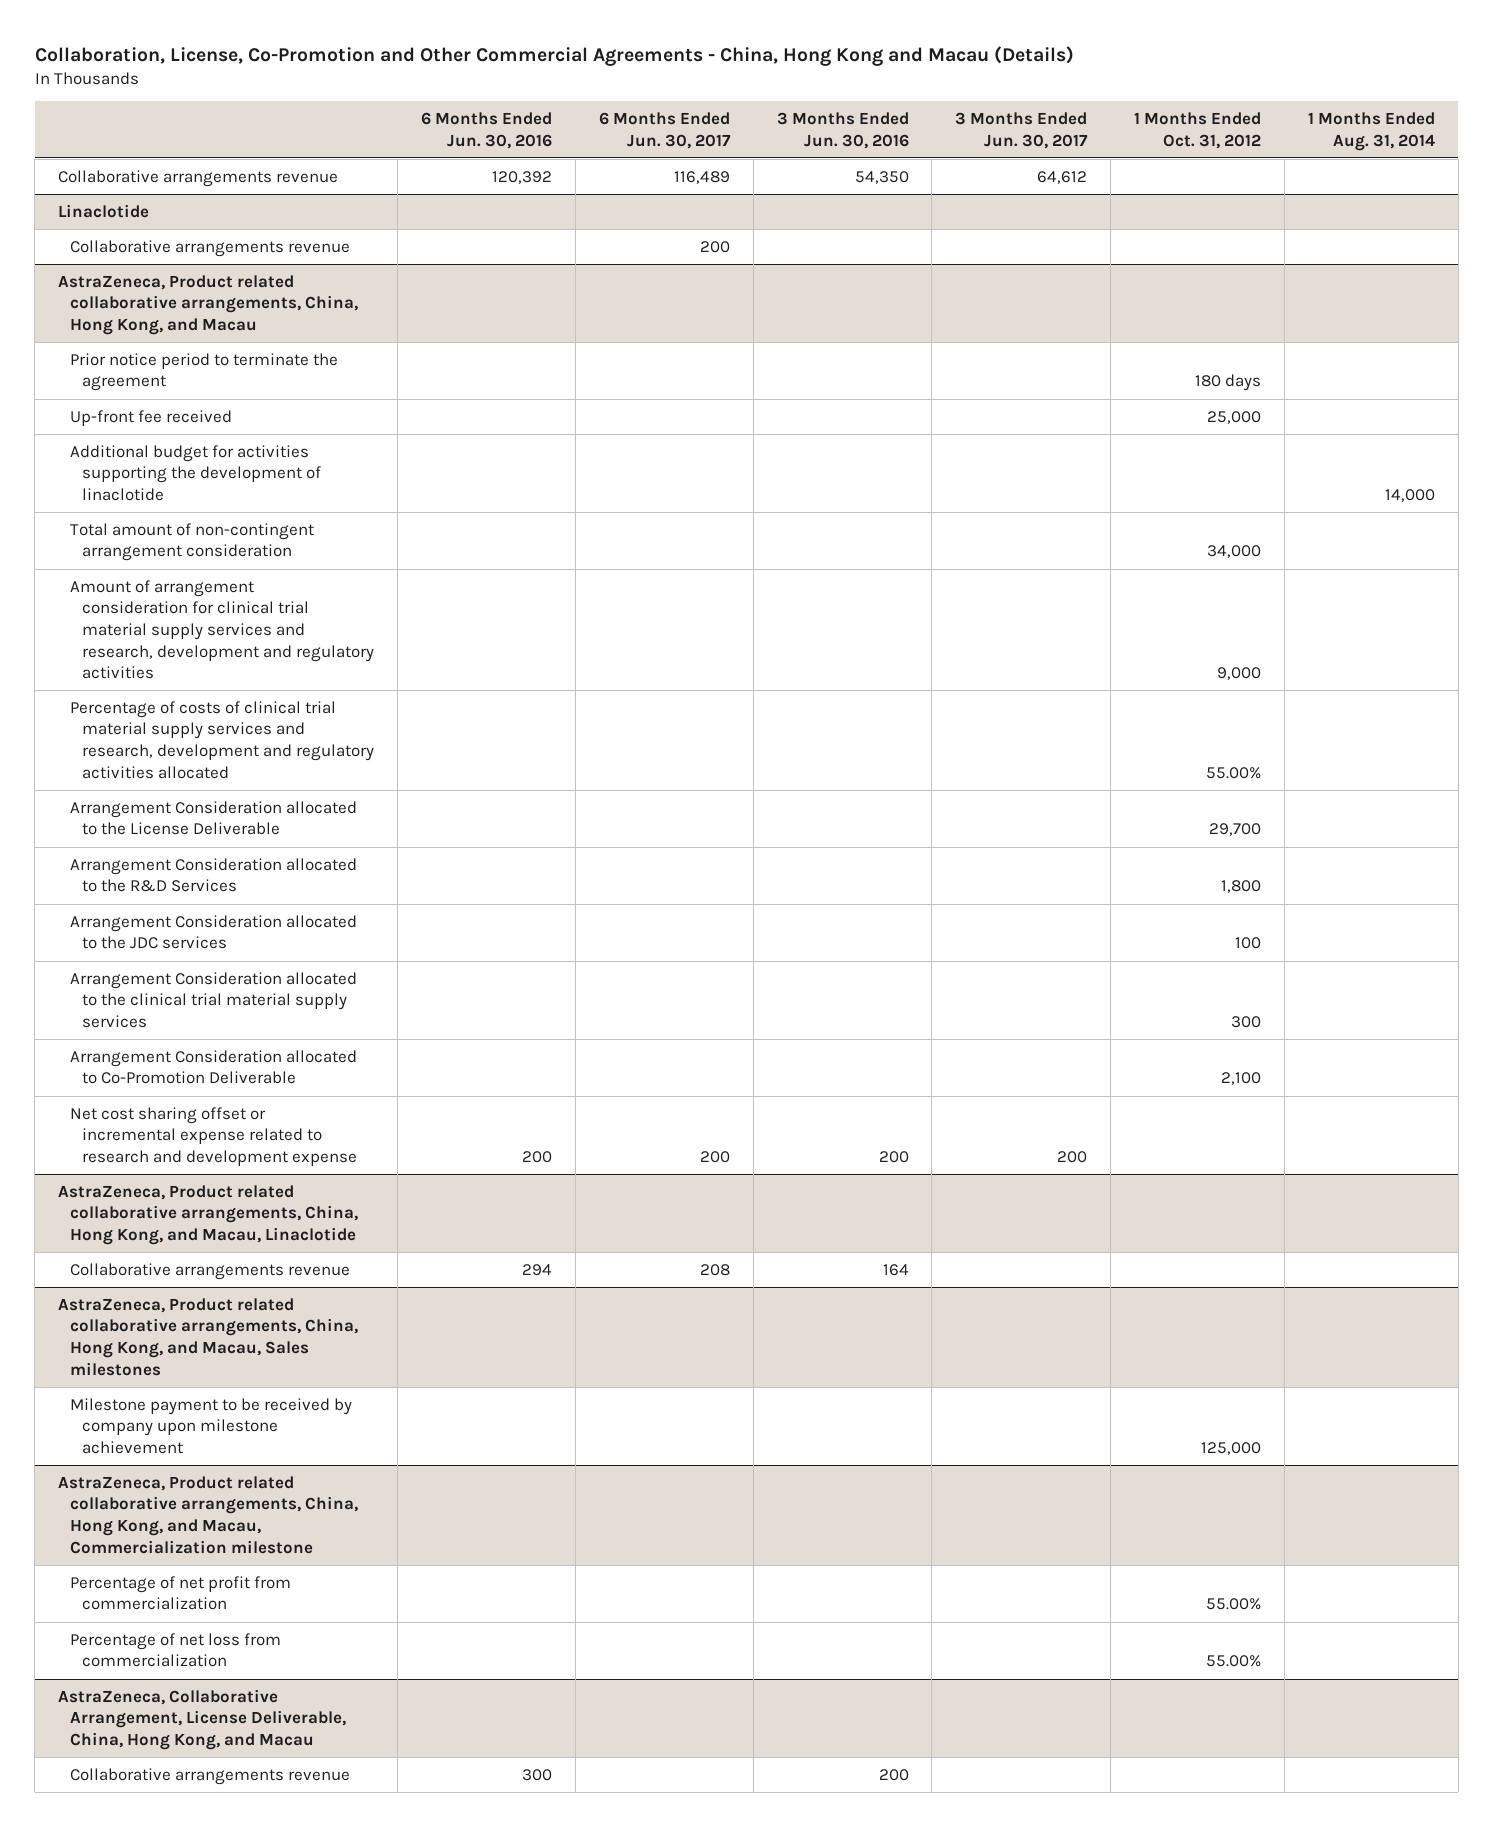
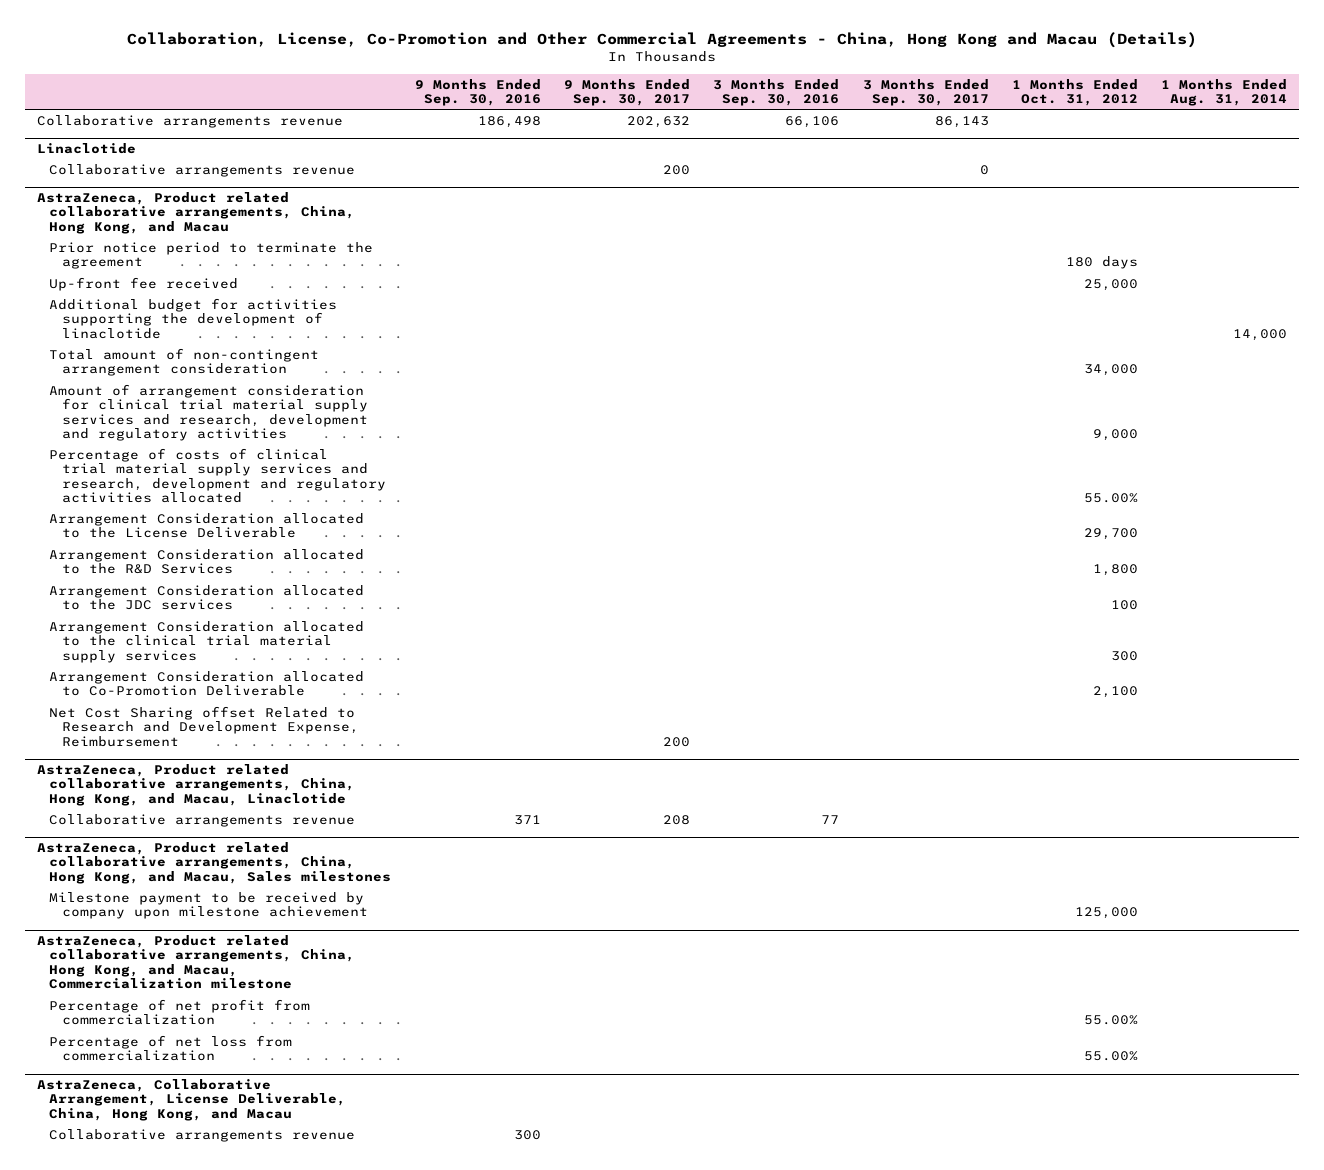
- | 6 Months Ended Jun. 30, 2016 | 6 Months Ended Jun. 30, 2017 | 3 Months Ended Jun. 30, 2016 | 3 Months Ended Jun. 30, 2017 | 1 Months Ended Oct. 31, 2012 | 1 Months Ended Aug. 31, 2014
+ | 9 Months Ended Sep. 30, 2016 | 9 Months Ended Sep. 30, 2017 | 3 Months Ended Sep. 30, 2016 | 3 Months Ended Sep. 30, 2017 | 1 Months Ended Oct. 31, 2012 | 1 Months Ended Aug. 31, 2014
@ AstraZeneca, Product related collaborative arrangements, China, Hong Kong, and Macau
- Net cost sharing offset or incremental expense related to research and development expense | 200 | 200 | 200 | 200 | |
+ Net Cost Sharing offset Related to Research and Development Expense, Reimbursement | | 200 | | | |

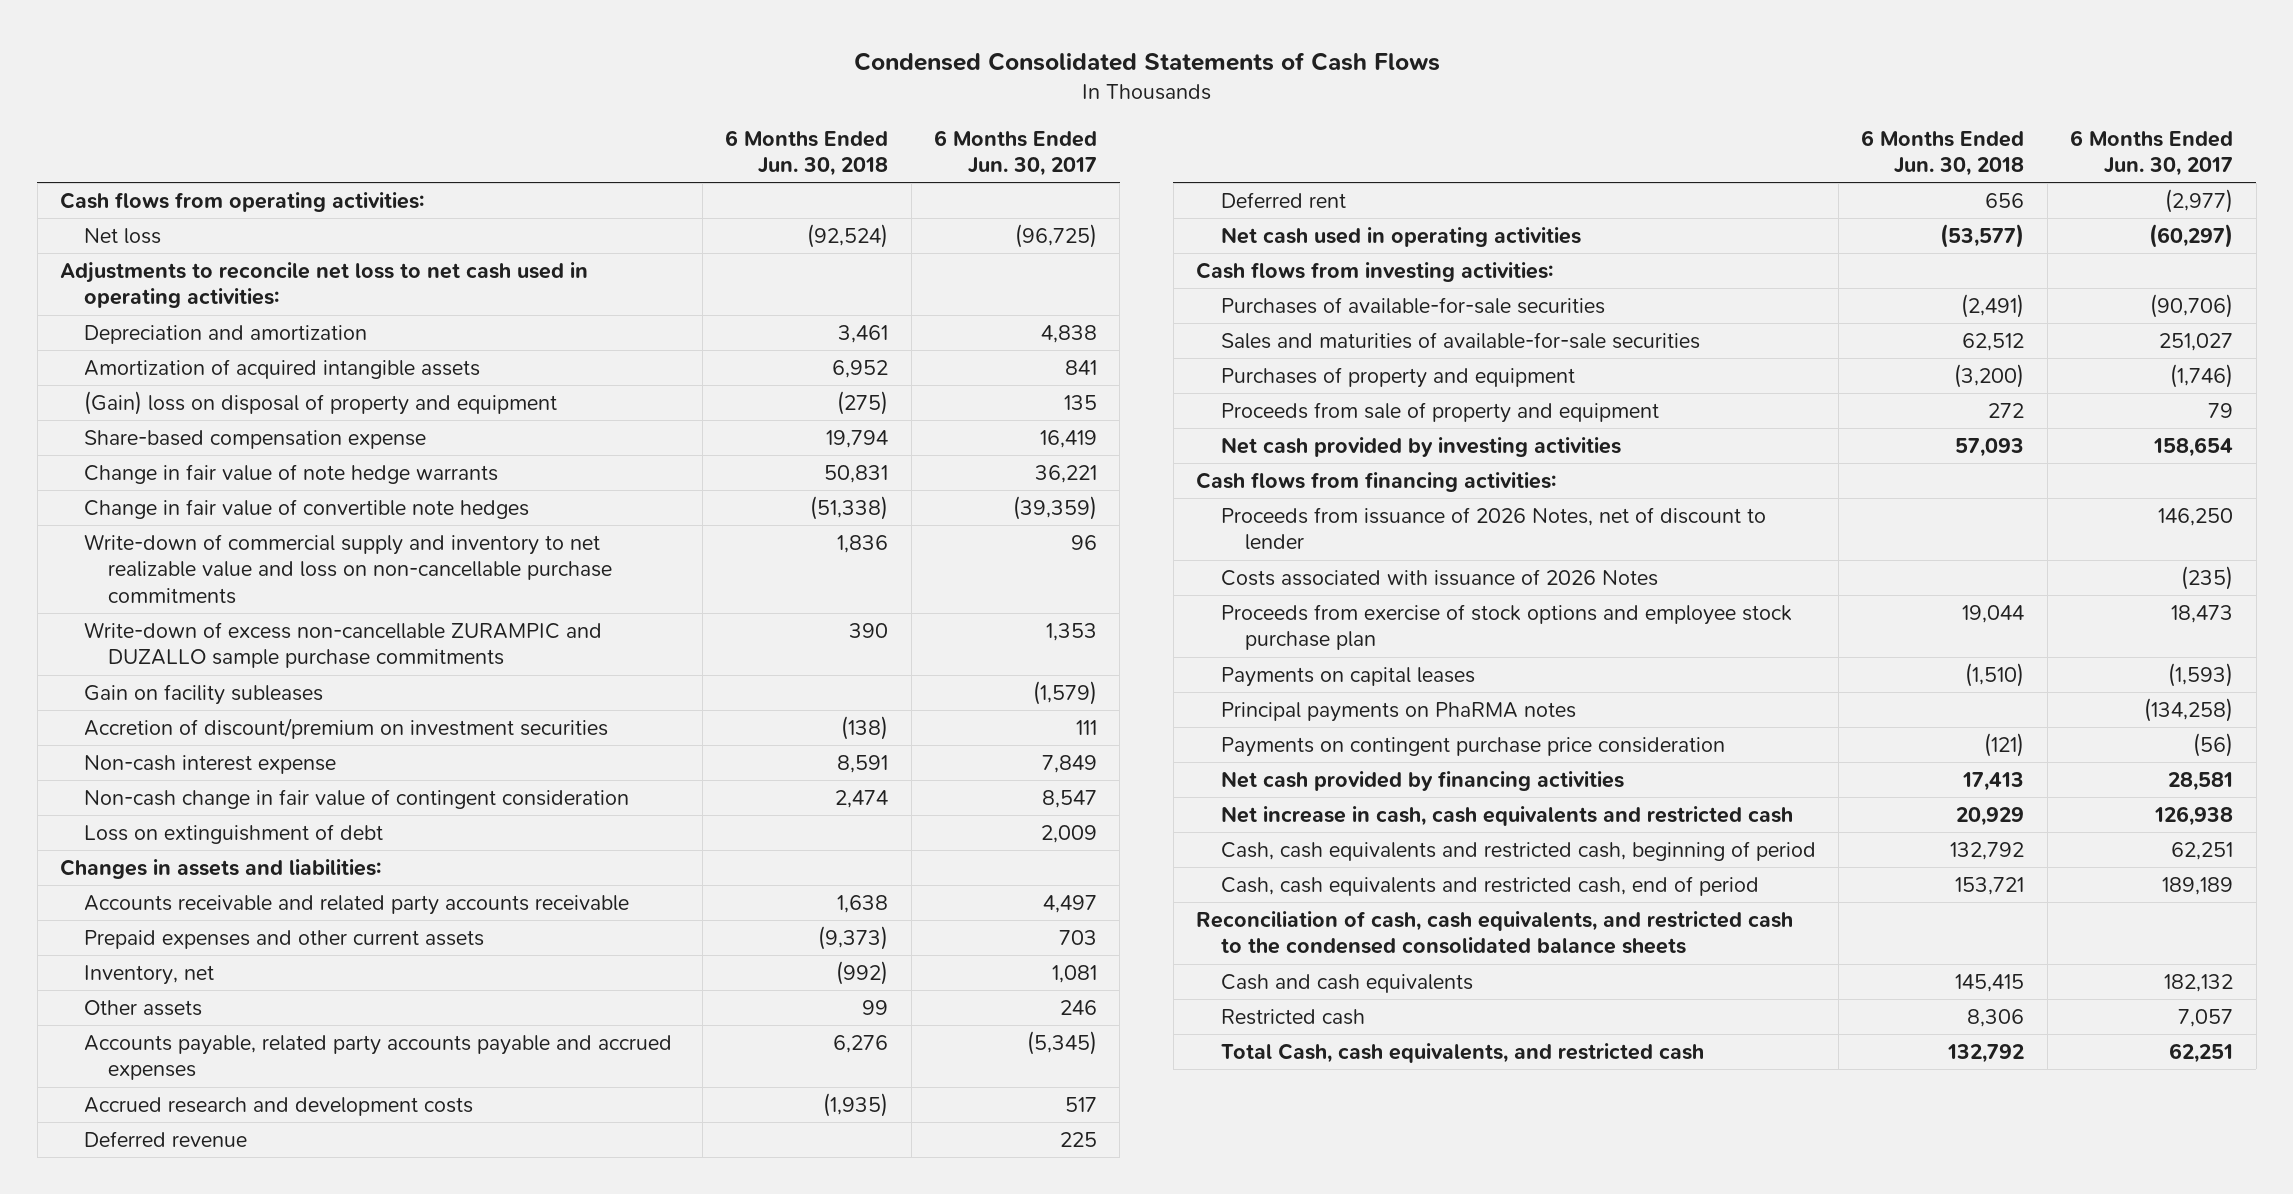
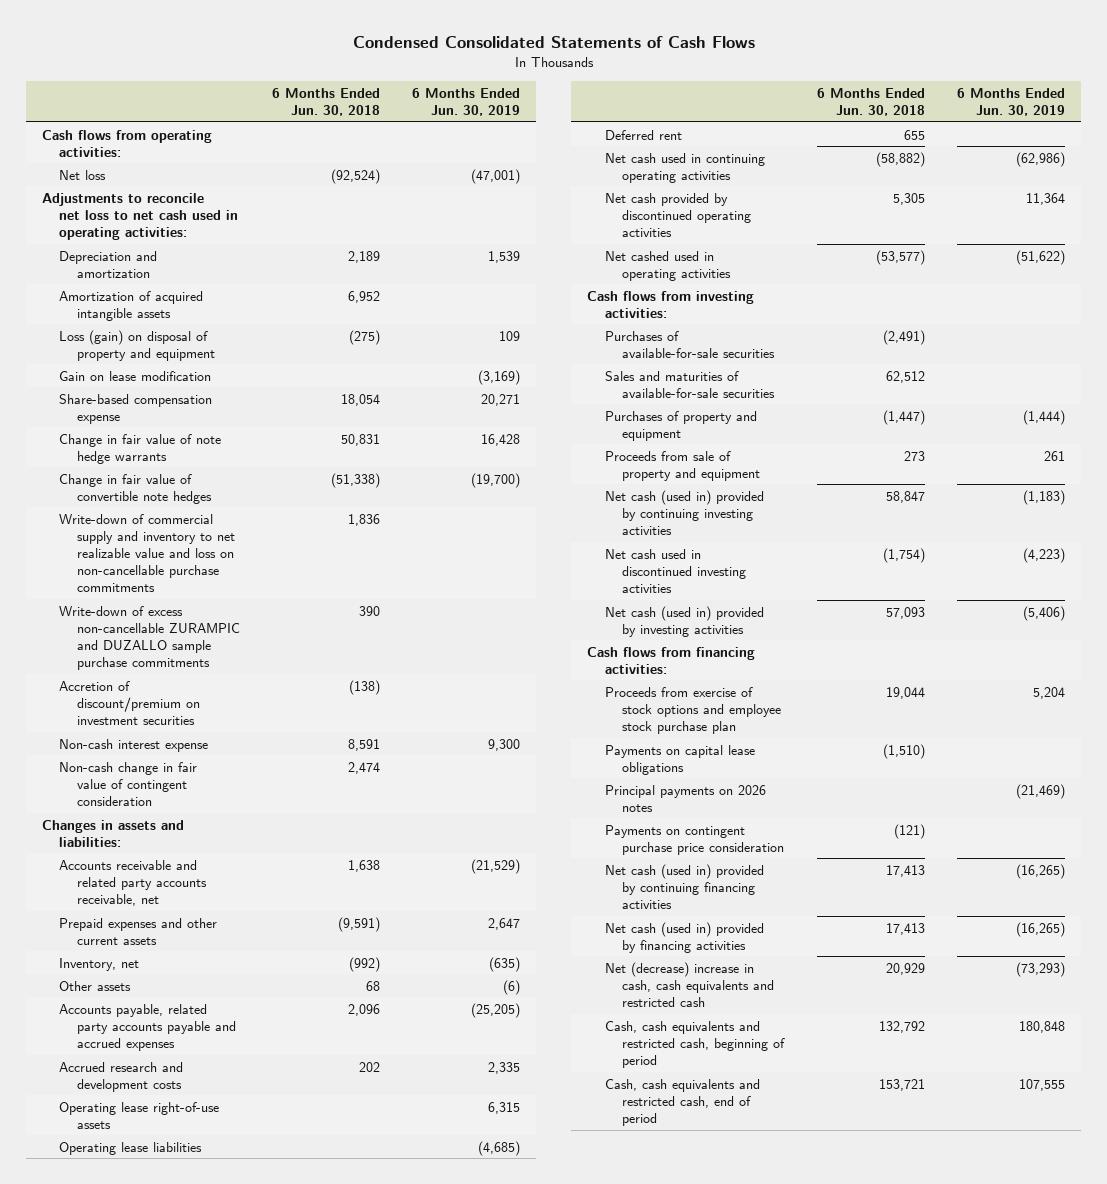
- | 6 Months Ended Jun. 30, 2018 | 6 Months Ended Jun. 30, 2017
+ | 6 Months Ended Jun. 30, 2018 | 6 Months Ended Jun. 30, 2019
- Depreciation and amortization | 3,461 | 4,838
+ Depreciation and amortization | 2,189 | 1,539
- (Gain) loss on disposal of property and equipment | (275) | 135
- Share-based compensation expense | 19,794 | 16,419
+ Loss (gain) on disposal of property and equipment | (275) | 109
+ Gain on lease modification | | (3,169)
+ Share-based compensation expense | 18,054 | 20,271
- Gain on facility subleases | | (1,579)
- Loss on extinguishment of debt | | 2,009
- Accounts receivable and related party accounts receivable | 1,638 | 4,497
- Prepaid expenses and other current assets | (9,373) | 703
+ Accounts receivable and related party accounts receivable, net | 1,638 | (21,529)
+ Prepaid expenses and other current assets | (9,591) | 2,647
- Other assets | 99 | 246
- Accounts payable, related party accounts payable and accrued expenses | 6,276 | (5,345)
- Accrued research and development costs | (1,935) | 517
- Deferred revenue | | 225
- Deferred rent | 656 | (2,977)
- Net cash used in operating activities | (53,577) | (60,297)
+ Other assets | 68 | (6)
+ Accounts payable, related party accounts payable and accrued expenses | 2,096 | (25,205)
+ Accrued research and development costs | 202 | 2,335
+ Operating lease right-of-use assets | | 6,315
+ Operating lease liabilities | | (4,685)
+ Deferred rent | 655 |
+ Net cash used in continuing operating activities | (58,882) | (62,986)
+ Net cash provided by discontinued operating activities | 5,305 | 11,364
+ Net cashed used in operating activities | (53,577) | (51,622)
- Purchases of property and equipment | (3,200) | (1,746)
- Proceeds from sale of property and equipment | 272 | 79
- Net cash provided by investing activities | 57,093 | 158,654
+ Purchases of property and equipment | (1,447) | (1,444)
+ Proceeds from sale of property and equipment | 273 | 261
+ Net cash (used in) provided by continuing investing activities | 58,847 | (1,183)
+ Net cash used in discontinued investing activities | (1,754) | (4,223)
+ Net cash (used in) provided by investing activities | 57,093 | (5,406)
- Proceeds from issuance of 2026 Notes, net of discount to lender | | 146,250
- Costs associated with issuance of 2026 Notes | | (235)
- Payments on capital leases | (1,510) | (1,593)
- Principal payments on PhaRMA notes | | (134,258)
+ Payments on capital lease obligations | (1,510) |
+ Principal payments on 2026 notes | | (21,469)
- Net cash provided by financing activities | 17,413 | 28,581
- Net increase in cash, cash equivalents and restricted cash | 20,929 | 126,938
+ Net cash (used in) provided by continuing financing activities | 17,413 | (16,265)
+ Net cash (used in) provided by financing activities | 17,413 | (16,265)
+ Net (decrease) increase in cash, cash equivalents and restricted cash | 20,929 | (73,293)
- Reconciliation of cash, cash equivalents, and restricted cash to the condensed consolidated balance sheets
- Cash and cash equivalents | 145,415 | 182,132
- Restricted cash | 8,306 | 7,057
- Total Cash, cash equivalents, and restricted cash | 132,792 | 62,251

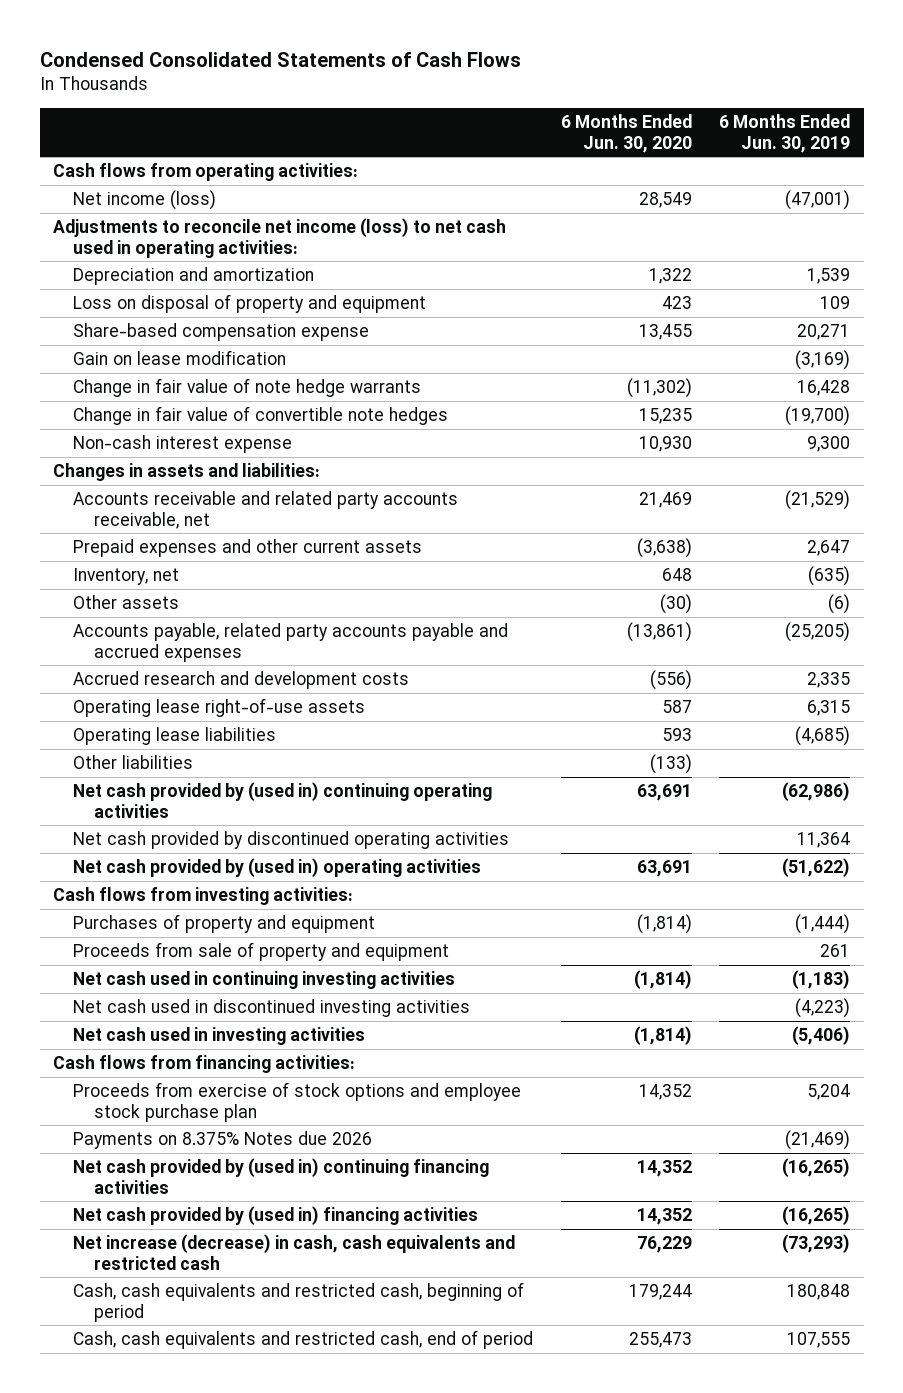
- | 6 Months Ended Jun. 30, 2018 | 6 Months Ended Jun. 30, 2019
+ | 6 Months Ended Jun. 30, 2020 | 6 Months Ended Jun. 30, 2019
- Net loss | (92,524) | (47,001)
- Adjustments to reconcile net loss to net cash used in operating activities:
+ Net income (loss) | 28,549 | (47,001)
+ Adjustments to reconcile net income (loss) to net cash used in operating activities:
- Amortization of acquired intangible assets | 6,952 |
- Loss (gain) on disposal of property and equipment | (275) | 109
+ Loss on disposal of property and equipment | 423 | 109
moved down: Gain on lease modification | | (3,169)
- Write-down of commercial supply and inventory to net realizable value and loss on non-cancellable purchase commitments | 1,836 |
- Write-down of excess non-cancellable ZURAMPIC and DUZALLO sample purchase commitments | 390 |
- Accretion of discount/premium on investment securities | (138) |
- Non-cash change in fair value of contingent consideration | 2,474 |
- Deferred rent | 655 |
- Net cash used in continuing operating activities | (58,882) | (62,986)
+ Other liabilities | (133) |
+ Net cash provided by (used in) continuing operating activities | 63,691 | (62,986)
- Net cashed used in operating activities | (53,577) | (51,622)
+ Net cash provided by (used in) operating activities | 63,691 | (51,622)
- Purchases of available-for-sale securities | (2,491) |
- Sales and maturities of available-for-sale securities | 62,512 |
- Net cash (used in) provided by continuing investing activities | 58,847 | (1,183)
+ Net cash used in continuing investing activities | (1,814) | (1,183)
- Net cash (used in) provided by investing activities | 57,093 | (5,406)
+ Net cash used in investing activities | (1,814) | (5,406)
- Payments on capital lease obligations | (1,510) |
- Principal payments on 2026 notes | | (21,469)
- Payments on contingent purchase price consideration | (121) |
- Net cash (used in) provided by continuing financing activities | 17,413 | (16,265)
- Net cash (used in) provided by financing activities | 17,413 | (16,265)
- Net (decrease) increase in cash, cash equivalents and restricted cash | 20,929 | (73,293)
+ Payments on 8.375% Notes due 2026 | | (21,469)
+ Net cash provided by (used in) continuing financing activities | 14,352 | (16,265)
+ Net cash provided by (used in) financing activities | 14,352 | (16,265)
+ Net increase (decrease) in cash, cash equivalents and restricted cash | 76,229 | (73,293)

